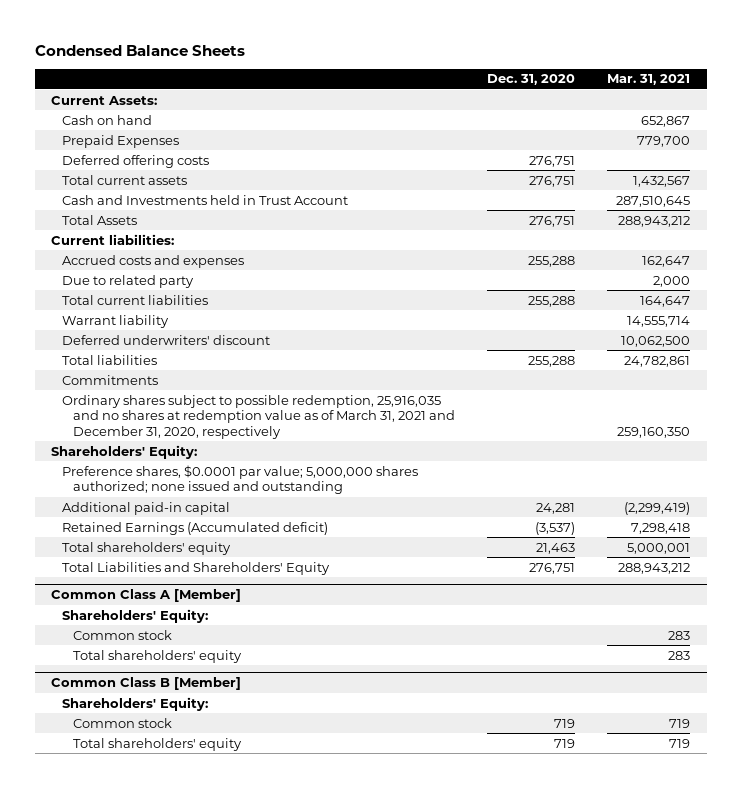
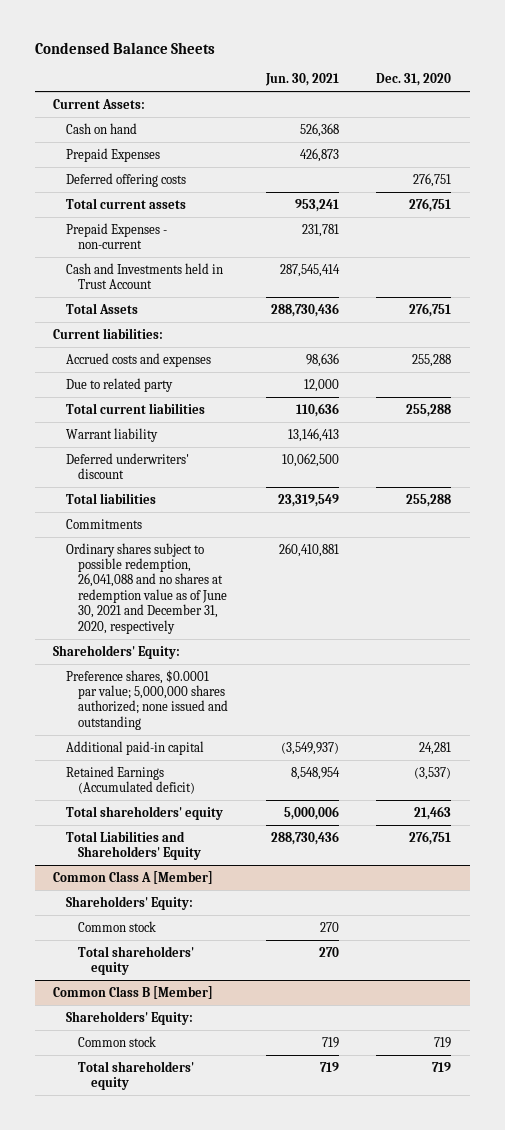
- | Dec. 31, 2020 | Mar. 31, 2021
+ | Jun. 30, 2021 | Dec. 31, 2020
+ Prepaid Expenses - non-current | 231,781 |
- Ordinary shares subject to possible redemption, 25,916,035 and no shares at redemption value as of March 31, 2021 and December 31, 2020, respectively | | 259,160,350
+ Ordinary shares subject to possible redemption, 26,041,088 and no shares at redemption value as of June 30, 2021 and December 31, 2020, respectively | 260,410,881 |

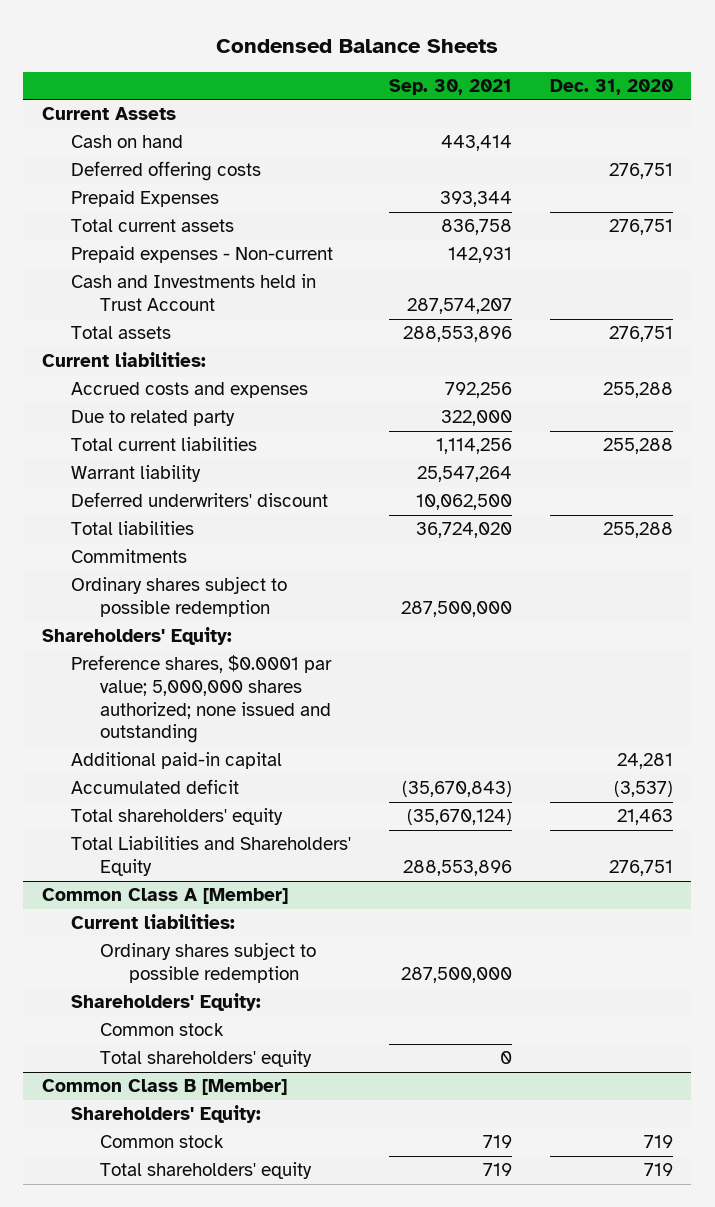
- | Jun. 30, 2021 | Dec. 31, 2020
+ | Sep. 30, 2021 | Dec. 31, 2020
- Current Assets:
+ Current Assets
moved down: Prepaid Expenses | 393,344 |
- Prepaid Expenses - non-current | 231,781 |
+ Prepaid expenses - Non-current | 142,931 |
- Total Assets | 288,730,436 | 276,751
+ Total assets | 288,553,896 | 276,751
- Ordinary shares subject to possible redemption, 26,041,088 and no shares at redemption value as of June 30, 2021 and December 31, 2020, respectively | 260,410,881 |
+ Ordinary shares subject to possible redemption | 287,500,000 |
- Retained Earnings (Accumulated deficit) | 8,548,954 | (3,537)
+ Accumulated deficit | (35,670,843) | (3,537)
@ Common Class A [Member]
+ Current liabilities:
+ Ordinary shares subject to possible redemption | 287,500,000 |

